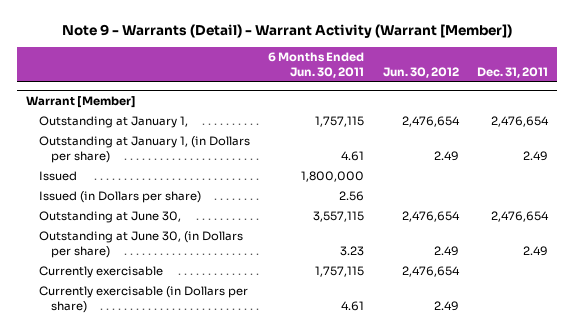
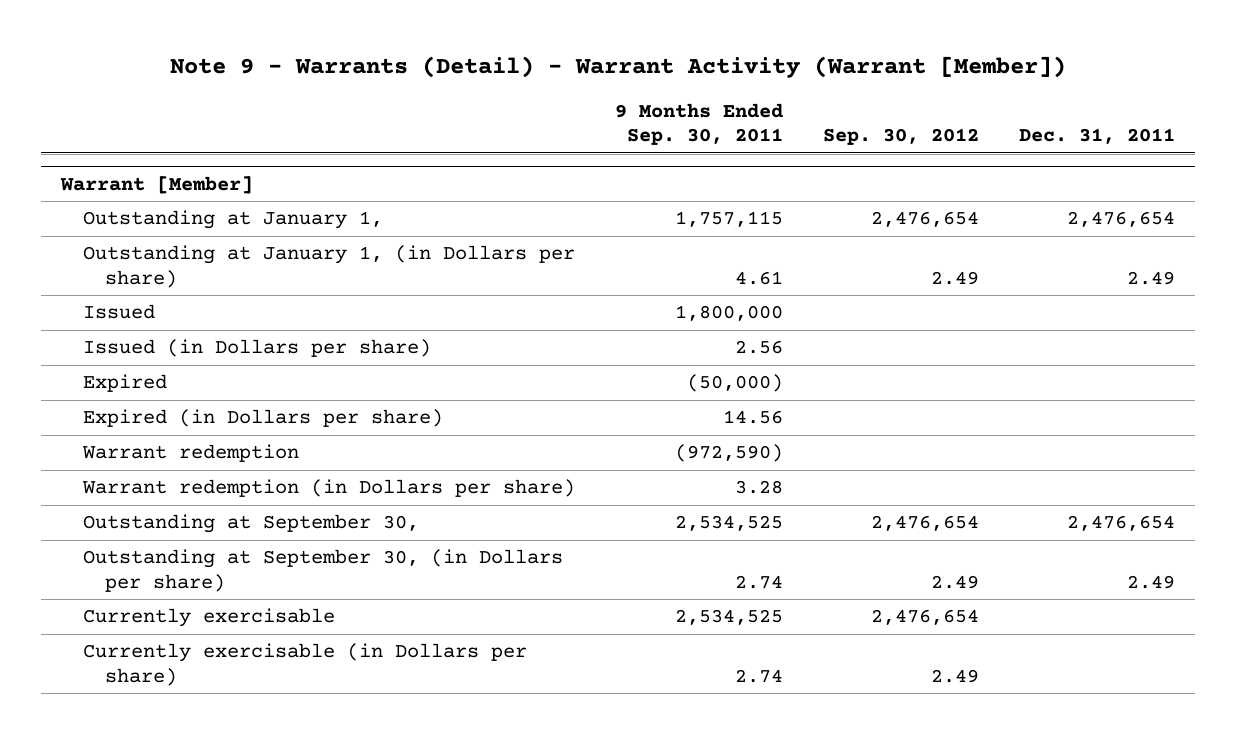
- | 6 Months Ended Jun. 30, 2011 | Jun. 30, 2012 | Dec. 31, 2011
+ | 9 Months Ended Sep. 30, 2011 | Sep. 30, 2012 | Dec. 31, 2011
@ Warrant [Member]
- Outstanding at June 30, | 3,557,115 | 2,476,654 | 2,476,654
- Outstanding at June 30, (in Dollars per share) | 3.23 | 2.49 | 2.49
+ Expired | (50,000) | |
+ Expired (in Dollars per share) | 14.56 | |
+ Warrant redemption | (972,590) | |
+ Warrant redemption (in Dollars per share) | 3.28 | |
+ Outstanding at September 30, | 2,534,525 | 2,476,654 | 2,476,654
+ Outstanding at September 30, (in Dollars per share) | 2.74 | 2.49 | 2.49

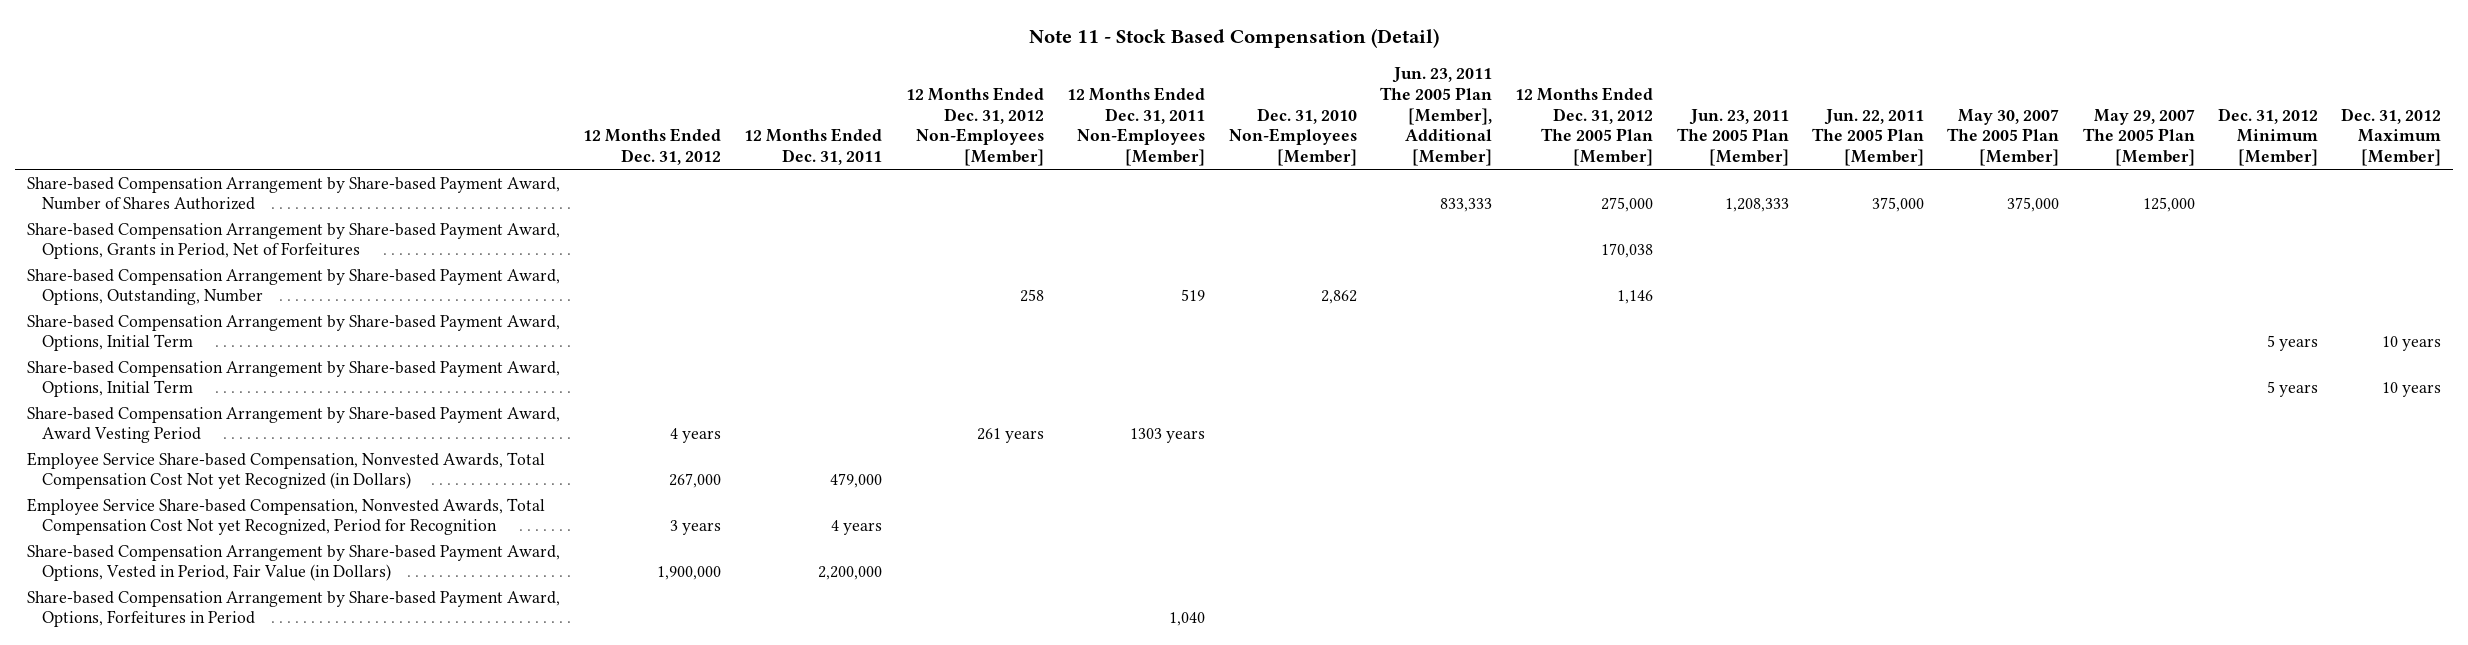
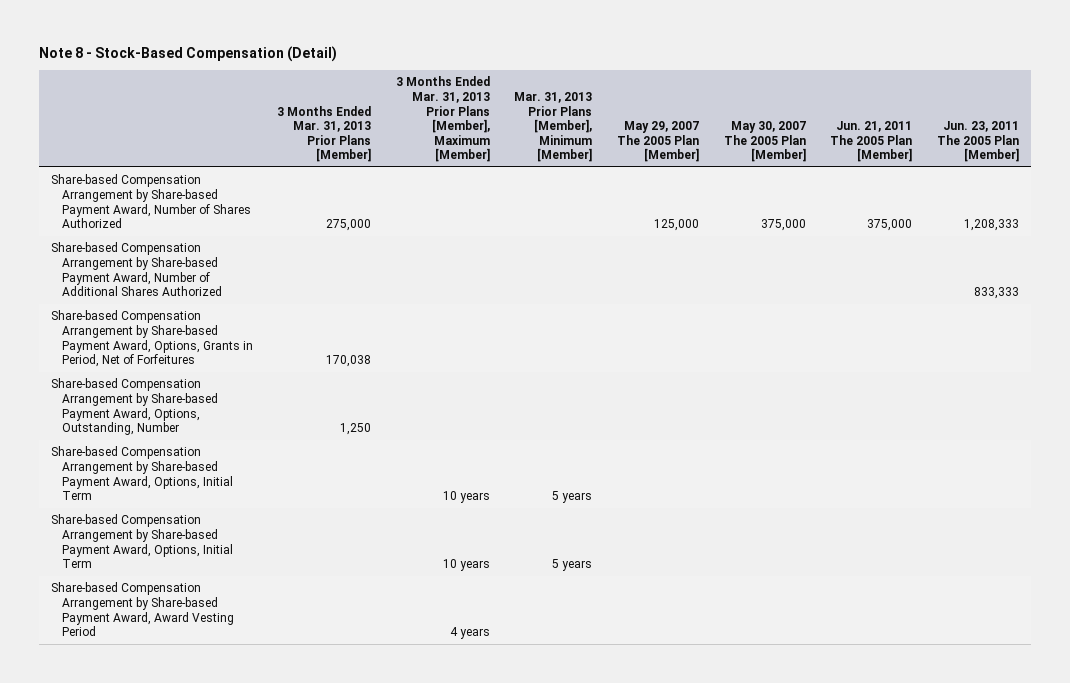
- Note 11 - Stock Based Compensation (Detail)
+ Note 8 - Stock-Based Compensation (Detail)
- | 12 Months Ended Dec. 31, 2012 | 12 Months Ended Dec. 31, 2011 | 12 Months Ended Dec. 31, 2012 Non-Employees [Member] | 12 Months Ended Dec. 31, 2011 Non-Employees [Member] | Dec. 31, 2010 Non-Employees [Member] | Jun. 23, 2011 The 2005 Plan [Member], Additional [Member] | 12 Months Ended Dec. 31, 2012 The 2005 Plan [Member] | Jun. 23, 2011 The 2005 Plan [Member] | Jun. 22, 2011 The 2005 Plan [Member] | May 30, 2007 The 2005 Plan [Member] | May 29, 2007 The 2005 Plan [Member] | Dec. 31, 2012 Minimum [Member] | Dec. 31, 2012 Maximum [Member]
+ | 3 Months Ended Mar. 31, 2013 Prior Plans [Member] | 3 Months Ended Mar. 31, 2013 Prior Plans [Member], Maximum [Member] | Mar. 31, 2013 Prior Plans [Member], Minimum [Member] | May 29, 2007 The 2005 Plan [Member] | May 30, 2007 The 2005 Plan [Member] | Jun. 21, 2011 The 2005 Plan [Member] | Jun. 23, 2011 The 2005 Plan [Member]
+ Share-based Compensation Arrangement by Share-based Payment Award, Number of Additional Shares Authorized | | | | | | | 833,333
- Employee Service Share-based Compensation, Nonvested Awards, Total Compensation Cost Not yet Recognized (in Dollars) | 267,000 | 479,000 | | | | | | | | | | |
- Employee Service Share-based Compensation, Nonvested Awards, Total Compensation Cost Not yet Recognized, Period for Recognition | 3 years | 4 years | | | | | | | | | | |
- Share-based Compensation Arrangement by Share-based Payment Award, Options, Vested in Period, Fair Value (in Dollars) | 1,900,000 | 2,200,000 | | | | | | | | | | |
- Share-based Compensation Arrangement by Share-based Payment Award, Options, Forfeitures in Period | | | | 1,040 | | | | | | | | |

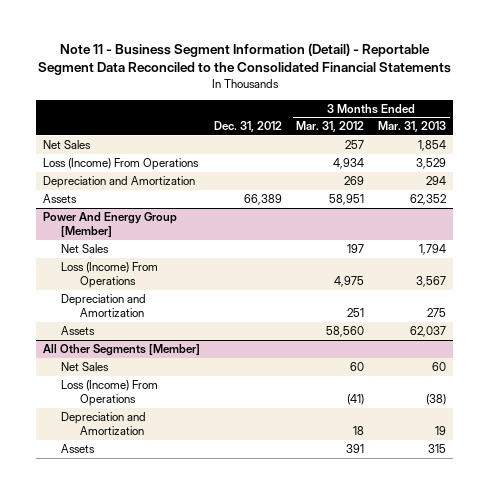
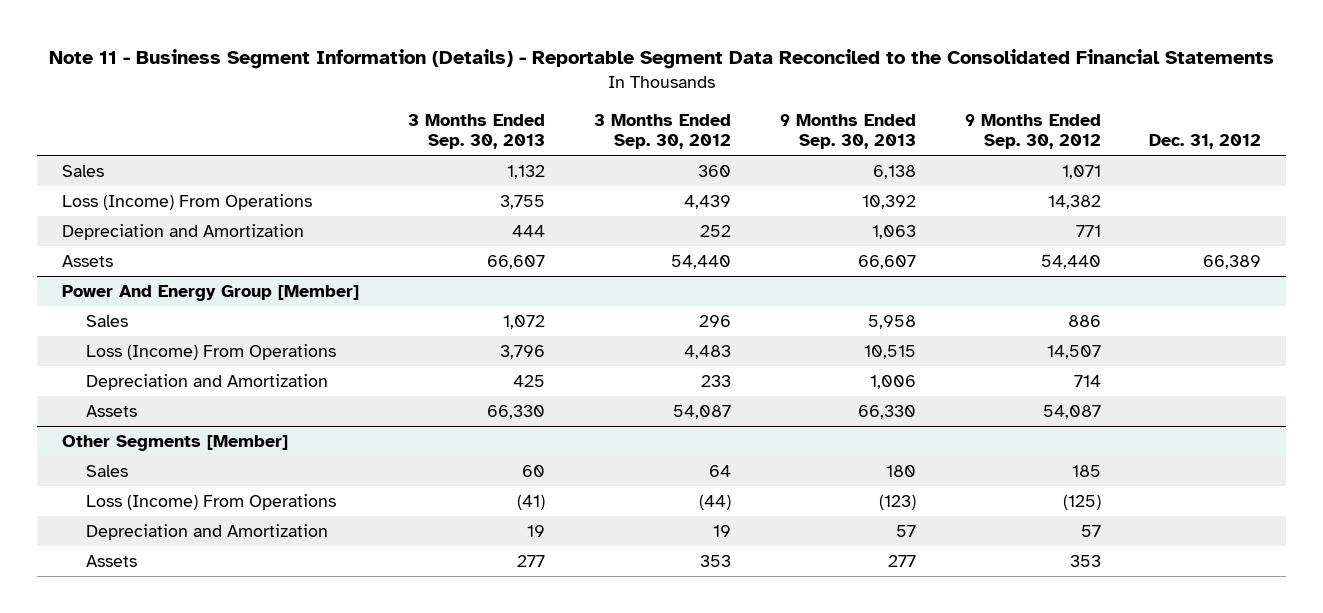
- Note 11 - Business Segment Information (Detail) - Reportable Segment Data Reconciled to the Consolidated Financial Statements
+ Note 11 - Business Segment Information (Details) - Reportable Segment Data Reconciled to the Consolidated Financial Statements
- | Dec. 31, 2012 | 3 Months Ended Mar. 31, 2012 | 3 Months Ended Mar. 31, 2013
+ | 3 Months Ended Sep. 30, 2013 | 3 Months Ended Sep. 30, 2012 | 9 Months Ended Sep. 30, 2013 | 9 Months Ended Sep. 30, 2012 | Dec. 31, 2012
- Net Sales | | 257 | 1,854
+ Sales | 1,132 | 360 | 6,138 | 1,071 |
@ Power And Energy Group [Member]
- Net Sales | | 197 | 1,794
+ Sales | 1,072 | 296 | 5,958 | 886 |
- All Other Segments [Member]
- Net Sales | | 60 | 60
+ Other Segments [Member]
+ Sales | 60 | 64 | 180 | 185 |

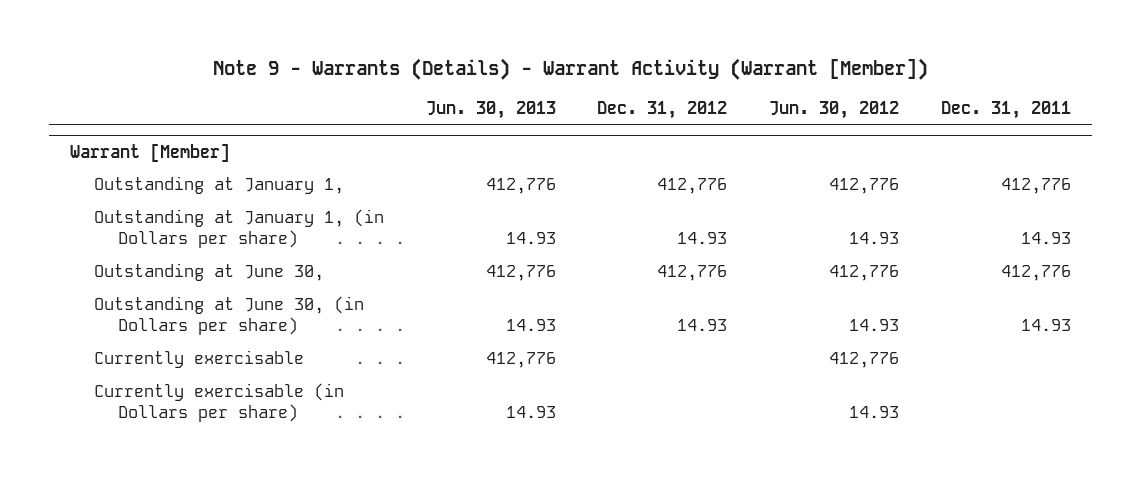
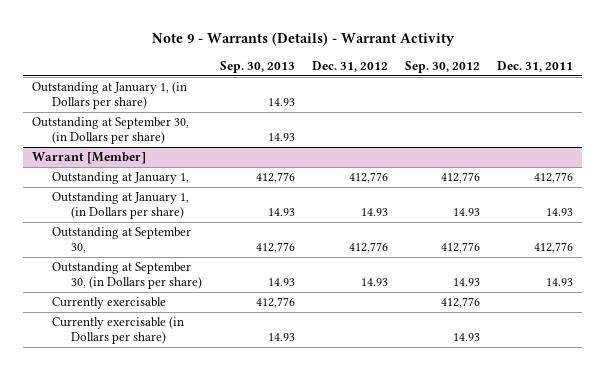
- Note 9 - Warrants (Details) - Warrant Activity (Warrant [Member])
+ Note 9 - Warrants (Details) - Warrant Activity
- | Jun. 30, 2013 | Dec. 31, 2012 | Jun. 30, 2012 | Dec. 31, 2011
+ | Sep. 30, 2013 | Dec. 31, 2012 | Sep. 30, 2012 | Dec. 31, 2011
+ Outstanding at January 1, (in Dollars per share) | 14.93 | | |
+ Outstanding at September 30, (in Dollars per share) | 14.93 | | |
@ Warrant [Member]
- Outstanding at June 30, | 412,776 | 412,776 | 412,776 | 412,776
- Outstanding at June 30, (in Dollars per share) | 14.93 | 14.93 | 14.93 | 14.93
+ Outstanding at September 30, | 412,776 | 412,776 | 412,776 | 412,776
+ Outstanding at September 30, (in Dollars per share) | 14.93 | 14.93 | 14.93 | 14.93

